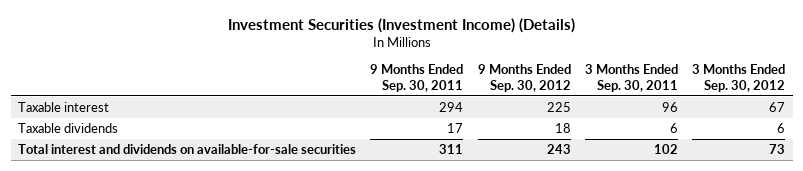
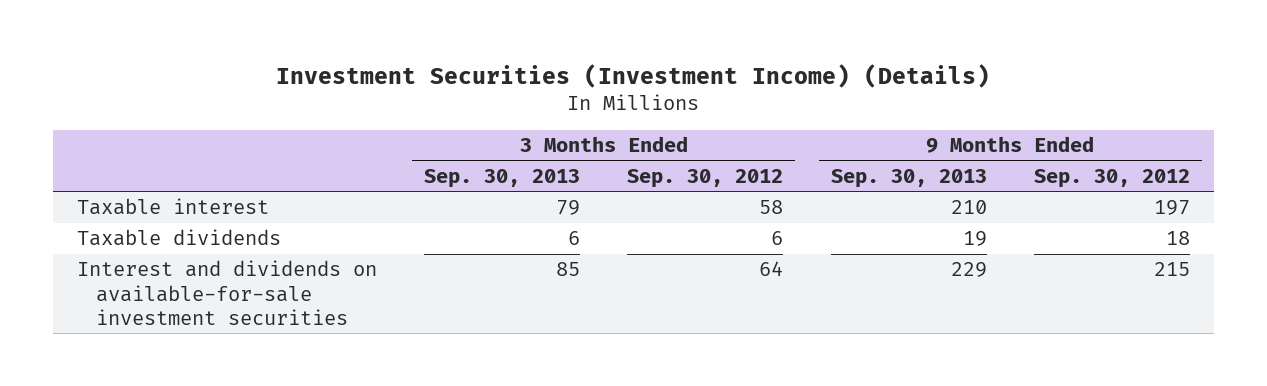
- | 9 Months Ended Sep. 30, 2011 | 9 Months Ended Sep. 30, 2012 | 3 Months Ended Sep. 30, 2011 | 3 Months Ended Sep. 30, 2012
+ | 3 Months Ended Sep. 30, 2013 | 3 Months Ended Sep. 30, 2012 | 9 Months Ended Sep. 30, 2013 | 9 Months Ended Sep. 30, 2012
- Taxable interest | 294 | 225 | 96 | 67
+ Taxable interest | 79 | 58 | 210 | 197
- Total interest and dividends on available-for-sale securities | 311 | 243 | 102 | 73
+ Interest and dividends on available-for-sale investment securities | 85 | 64 | 229 | 215

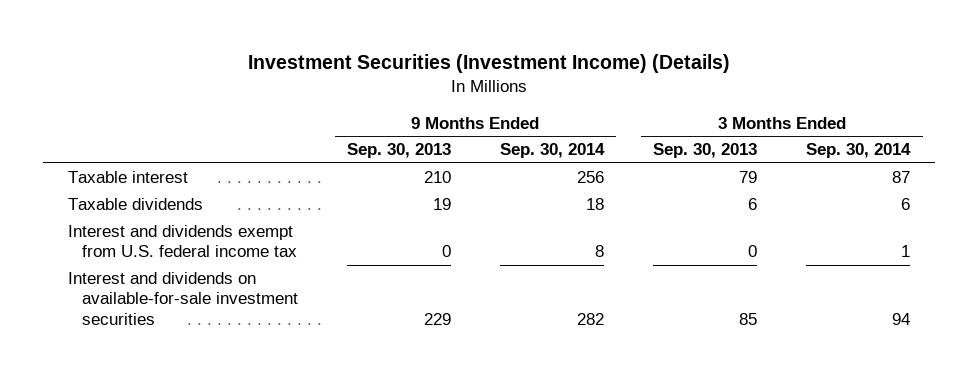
- | 3 Months Ended Sep. 30, 2013 | 3 Months Ended Sep. 30, 2012 | 9 Months Ended Sep. 30, 2013 | 9 Months Ended Sep. 30, 2012
+ | 9 Months Ended Sep. 30, 2013 | 9 Months Ended Sep. 30, 2014 | 3 Months Ended Sep. 30, 2013 | 3 Months Ended Sep. 30, 2014
+ Interest and dividends exempt from U.S. federal income tax | 0 | 8 | 0 | 1

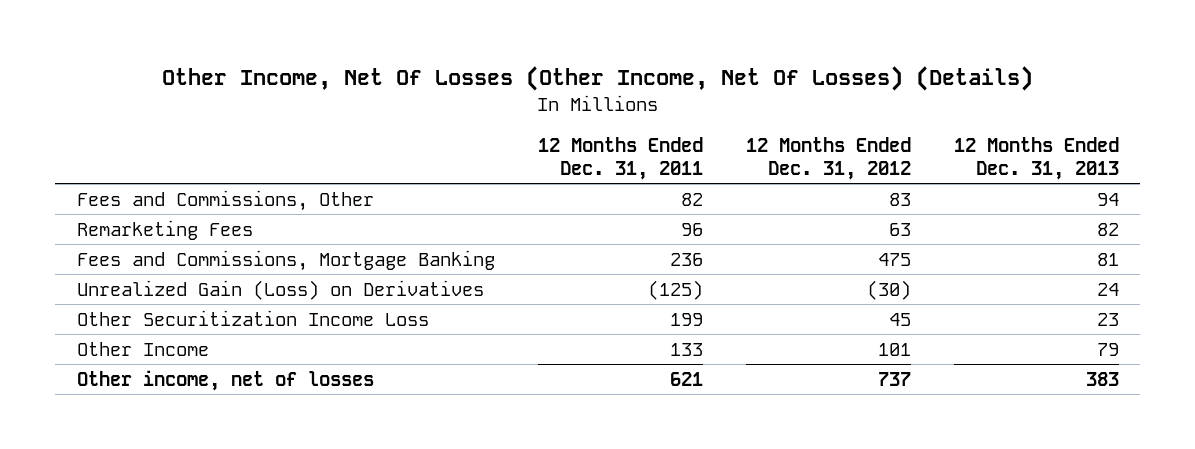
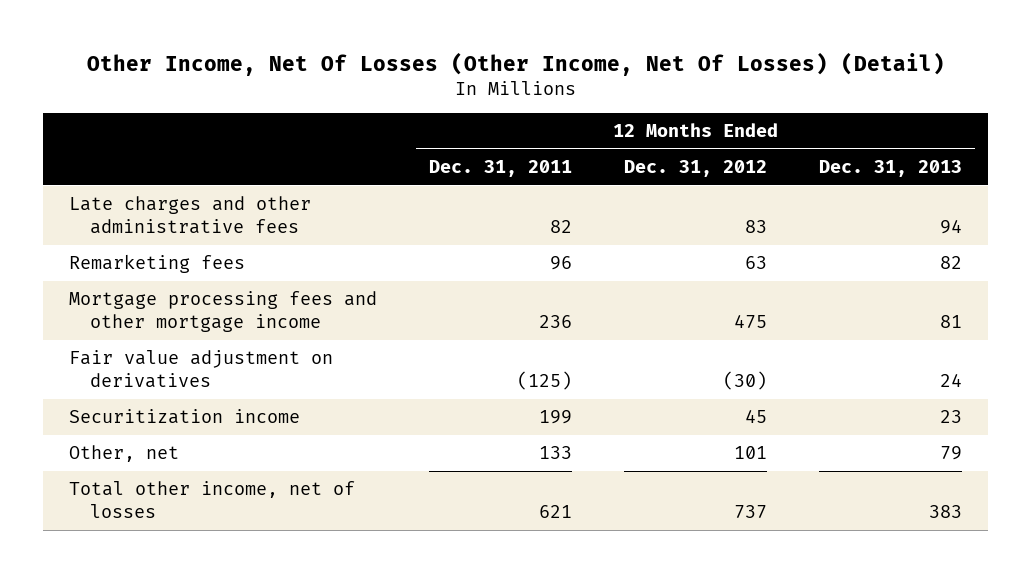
- Other Income, Net Of Losses (Other Income, Net Of Losses) (Details)
+ Other Income, Net Of Losses (Other Income, Net Of Losses) (Detail)
- Fees and Commissions, Other | 82 | 83 | 94
- Remarketing Fees | 96 | 63 | 82
- Fees and Commissions, Mortgage Banking | 236 | 475 | 81
- Unrealized Gain (Loss) on Derivatives | (125) | (30) | 24
- Other Securitization Income Loss | 199 | 45 | 23
- Other Income | 133 | 101 | 79
- Other income, net of losses | 621 | 737 | 383
+ Late charges and other administrative fees | 82 | 83 | 94
+ Remarketing fees | 96 | 63 | 82
+ Mortgage processing fees and other mortgage income | 236 | 475 | 81
+ Fair value adjustment on derivatives | (125) | (30) | 24
+ Securitization income | 199 | 45 | 23
+ Other, net | 133 | 101 | 79
+ Total other income, net of losses | 621 | 737 | 383

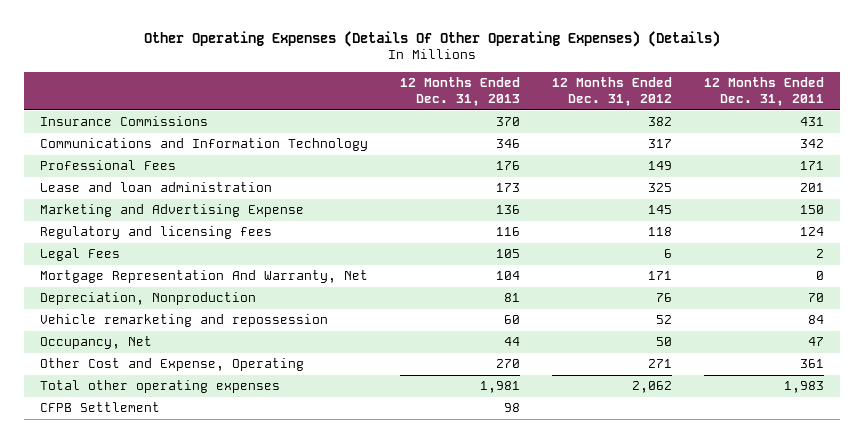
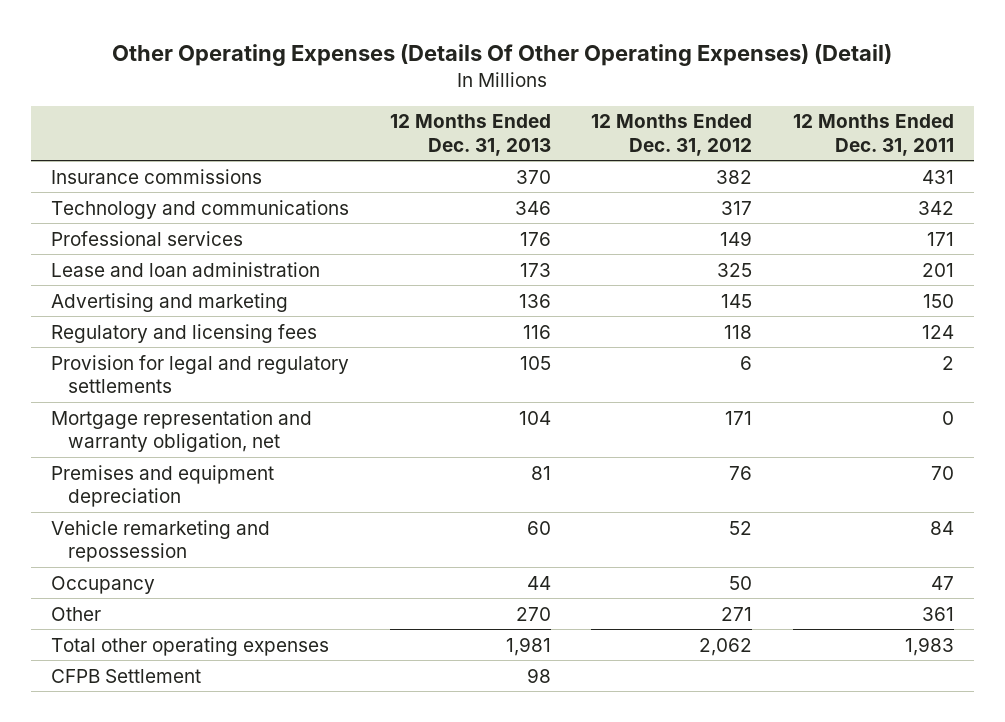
- Other Operating Expenses (Details Of Other Operating Expenses) (Details)
+ Other Operating Expenses (Details Of Other Operating Expenses) (Detail)
- Insurance Commissions | 370 | 382 | 431
- Communications and Information Technology | 346 | 317 | 342
- Professional Fees | 176 | 149 | 171
+ Insurance commissions | 370 | 382 | 431
+ Technology and communications | 346 | 317 | 342
+ Professional services | 176 | 149 | 171
- Marketing and Advertising Expense | 136 | 145 | 150
+ Advertising and marketing | 136 | 145 | 150
- Legal Fees | 105 | 6 | 2
- Mortgage Representation And Warranty, Net | 104 | 171 | 0
- Depreciation, Nonproduction | 81 | 76 | 70
+ Provision for legal and regulatory settlements | 105 | 6 | 2
+ Mortgage representation and warranty obligation, net | 104 | 171 | 0
+ Premises and equipment depreciation | 81 | 76 | 70
- Occupancy, Net | 44 | 50 | 47
- Other Cost and Expense, Operating | 270 | 271 | 361
+ Occupancy | 44 | 50 | 47
+ Other | 270 | 271 | 361

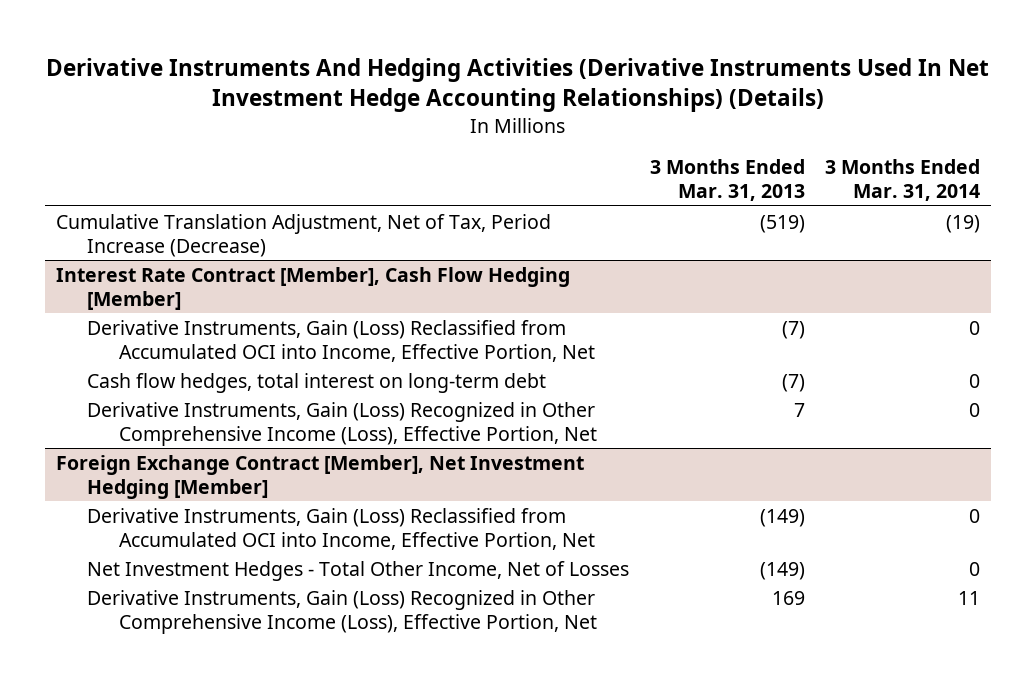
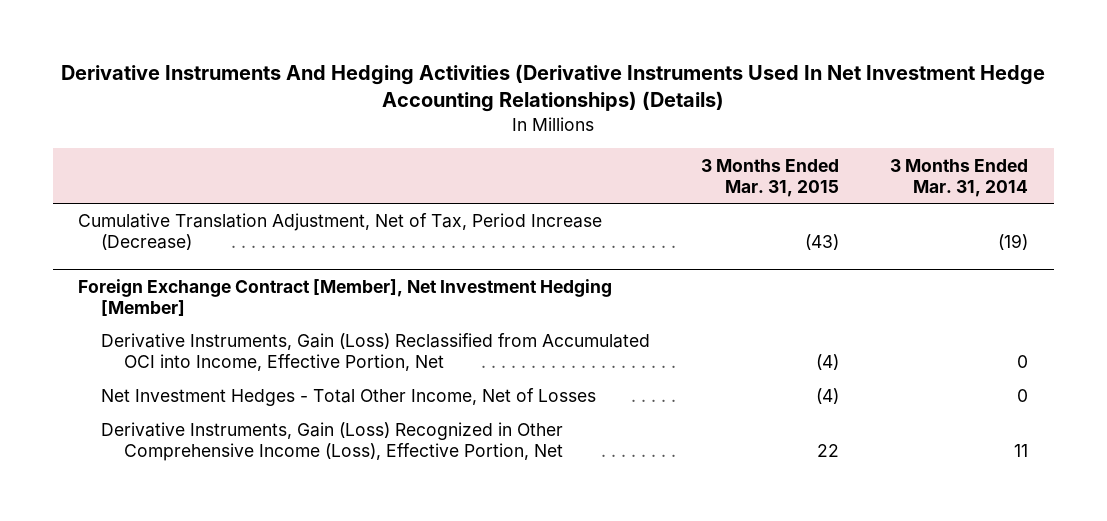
- | 3 Months Ended Mar. 31, 2013 | 3 Months Ended Mar. 31, 2014
+ | 3 Months Ended Mar. 31, 2015 | 3 Months Ended Mar. 31, 2014
- Interest Rate Contract [Member], Cash Flow Hedging [Member]
- Derivative Instruments, Gain (Loss) Reclassified from Accumulated OCI into Income, Effective Portion, Net | (7) | 0
- Cash flow hedges, total interest on long-term debt | (7) | 0
- Derivative Instruments, Gain (Loss) Recognized in Other Comprehensive Income (Loss), Effective Portion, Net | 7 | 0

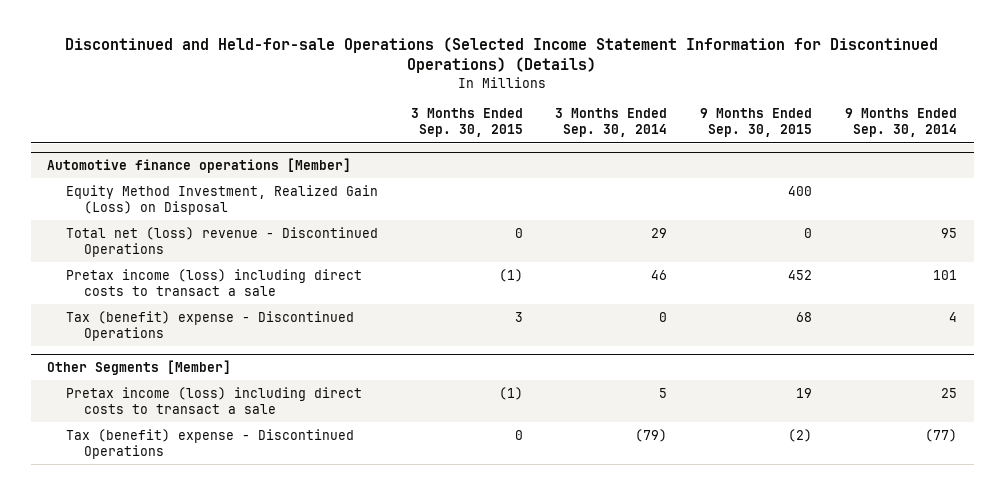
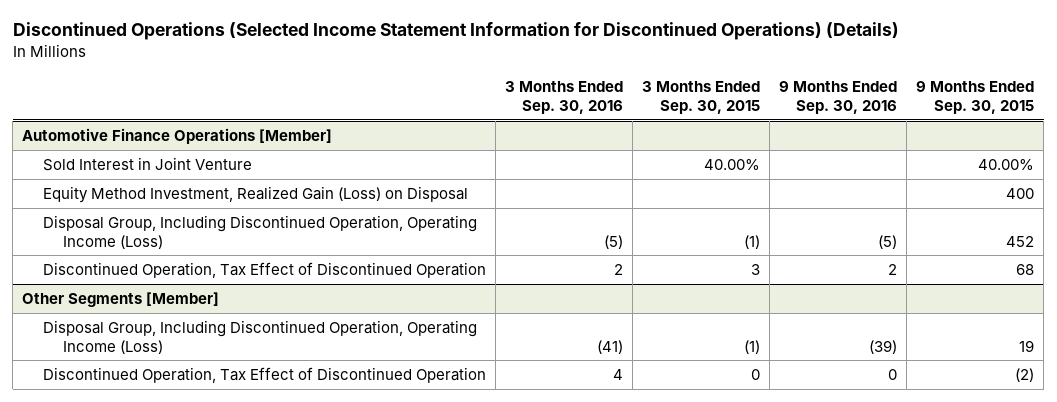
- Discontinued and Held-for-sale Operations (Selected Income Statement Information for Discontinued Operations) (Details)
+ Discontinued Operations (Selected Income Statement Information for Discontinued Operations) (Details)
- | 3 Months Ended Sep. 30, 2015 | 3 Months Ended Sep. 30, 2014 | 9 Months Ended Sep. 30, 2015 | 9 Months Ended Sep. 30, 2014
+ | 3 Months Ended Sep. 30, 2016 | 3 Months Ended Sep. 30, 2015 | 9 Months Ended Sep. 30, 2016 | 9 Months Ended Sep. 30, 2015
- Automotive finance operations [Member]
+ Automotive Finance Operations [Member]
+ Sold Interest in Joint Venture | | 40.00% | | 40.00%
- Total net (loss) revenue - Discontinued Operations | 0 | 29 | 0 | 95
- Pretax income (loss) including direct costs to transact a sale | (1) | 46 | 452 | 101
- Tax (benefit) expense - Discontinued Operations | 3 | 0 | 68 | 4
+ Disposal Group, Including Discontinued Operation, Operating Income (Loss) | (5) | (1) | (5) | 452
+ Discontinued Operation, Tax Effect of Discontinued Operation | 2 | 3 | 2 | 68
@ Other Segments [Member]
- Pretax income (loss) including direct costs to transact a sale | (1) | 5 | 19 | 25
- Tax (benefit) expense - Discontinued Operations | 0 | (79) | (2) | (77)
+ Disposal Group, Including Discontinued Operation, Operating Income (Loss) | (41) | (1) | (39) | 19
+ Discontinued Operation, Tax Effect of Discontinued Operation | 4 | 0 | 0 | (2)

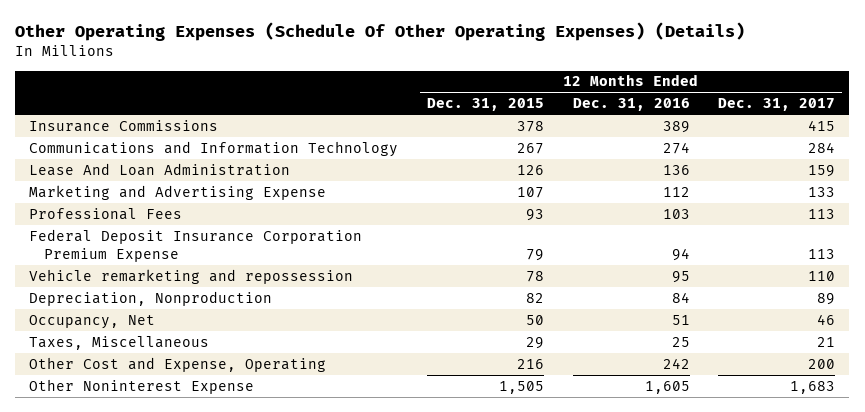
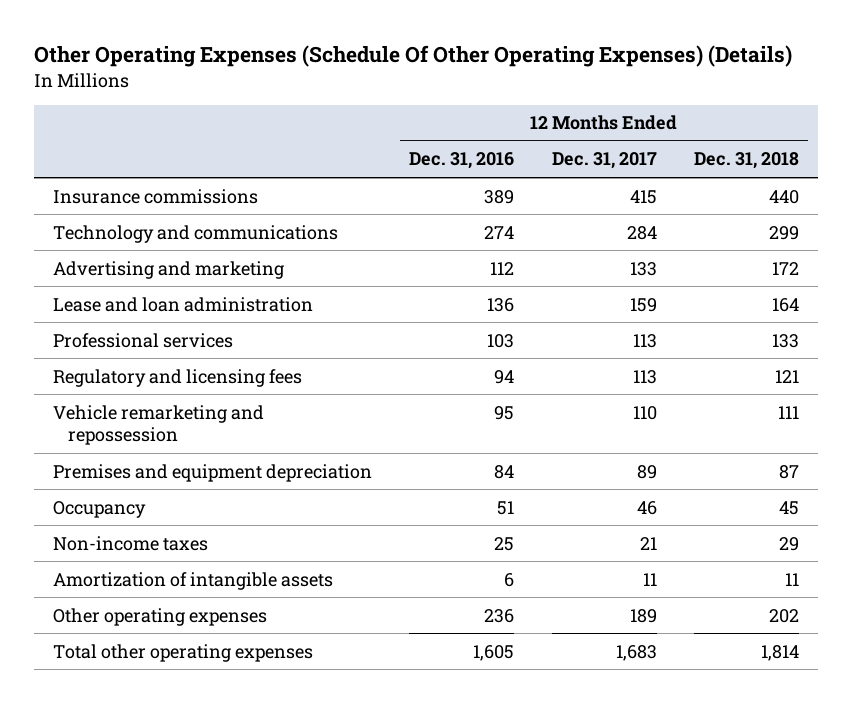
- | 12 Months Ended Dec. 31, 2015 | 12 Months Ended Dec. 31, 2016 | 12 Months Ended Dec. 31, 2017
+ | 12 Months Ended Dec. 31, 2016 | 12 Months Ended Dec. 31, 2017 | 12 Months Ended Dec. 31, 2018
- Insurance Commissions | 378 | 389 | 415
- Communications and Information Technology | 267 | 274 | 284
- Lease And Loan Administration | 126 | 136 | 159
- Marketing and Advertising Expense | 107 | 112 | 133
- Professional Fees | 93 | 103 | 113
- Federal Deposit Insurance Corporation Premium Expense | 79 | 94 | 113
+ Insurance commissions | 389 | 415 | 440
+ Technology and communications | 274 | 284 | 299
+ Advertising and marketing | 112 | 133 | 172
+ Lease and loan administration | 136 | 159 | 164
+ Professional services | 103 | 113 | 133
+ Regulatory and licensing fees | 94 | 113 | 121
- Depreciation, Nonproduction | 82 | 84 | 89
- Occupancy, Net | 50 | 51 | 46
- Taxes, Miscellaneous | 29 | 25 | 21
- Other Cost and Expense, Operating | 216 | 242 | 200
- Other Noninterest Expense | 1,505 | 1,605 | 1,683
+ Premises and equipment depreciation | 84 | 89 | 87
+ Occupancy | 51 | 46 | 45
+ Non-income taxes | 25 | 21 | 29
+ Amortization of intangible assets | 6 | 11 | 11
+ Other operating expenses | 236 | 189 | 202
+ Total other operating expenses | 1,605 | 1,683 | 1,814

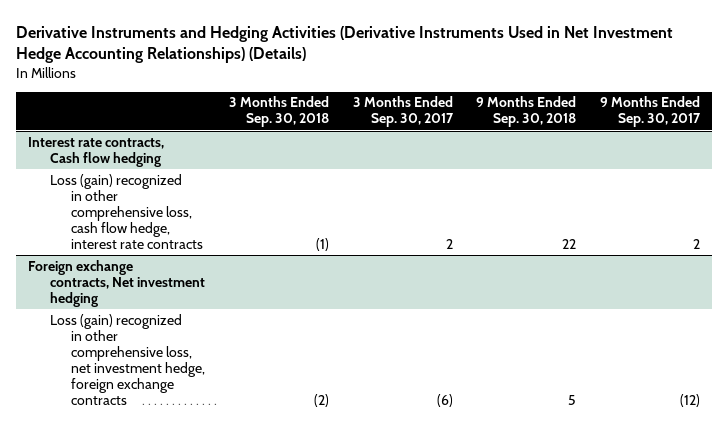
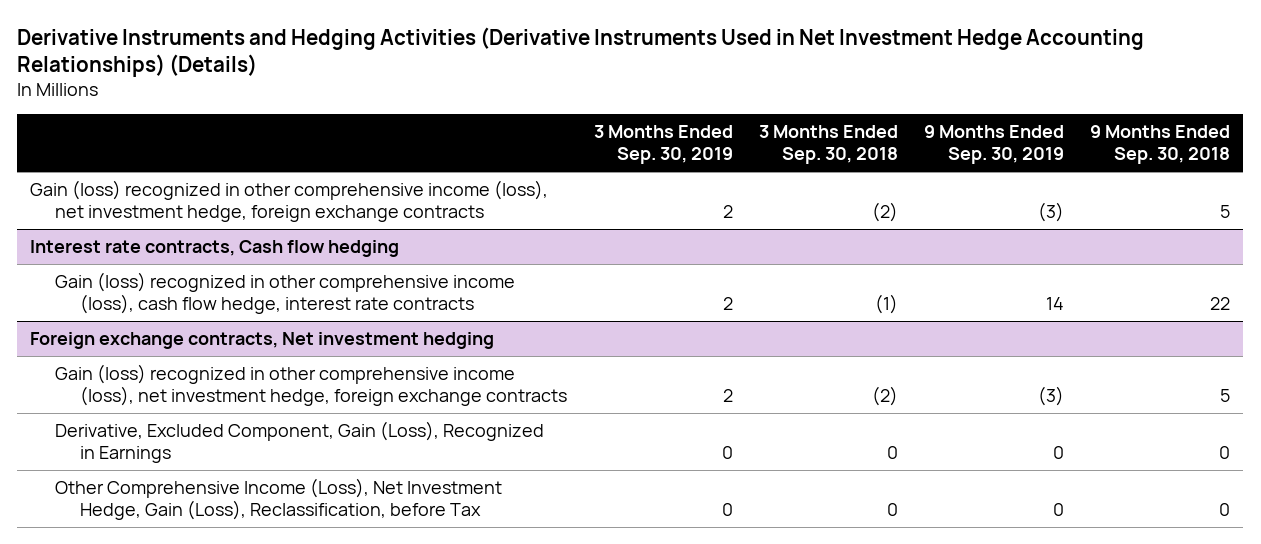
- | 3 Months Ended Sep. 30, 2018 | 3 Months Ended Sep. 30, 2017 | 9 Months Ended Sep. 30, 2018 | 9 Months Ended Sep. 30, 2017
+ | 3 Months Ended Sep. 30, 2019 | 3 Months Ended Sep. 30, 2018 | 9 Months Ended Sep. 30, 2019 | 9 Months Ended Sep. 30, 2018
+ Gain (loss) recognized in other comprehensive income (loss), net investment hedge, foreign exchange contracts | 2 | (2) | (3) | 5
@ Interest rate contracts, Cash flow hedging
- Loss (gain) recognized in other comprehensive loss, cash flow hedge, interest rate contracts | (1) | 2 | 22 | 2
+ Gain (loss) recognized in other comprehensive income (loss), cash flow hedge, interest rate contracts | 2 | (1) | 14 | 22
@ Foreign exchange contracts, Net investment hedging
- Loss (gain) recognized in other comprehensive loss, net investment hedge, foreign exchange contracts | (2) | (6) | 5 | (12)
+ Gain (loss) recognized in other comprehensive income (loss), net investment hedge, foreign exchange contracts | 2 | (2) | (3) | 5
+ Derivative, Excluded Component, Gain (Loss), Recognized in Earnings | 0 | 0 | 0 | 0
+ Other Comprehensive Income (Loss), Net Investment Hedge, Gain (Loss), Reclassification, before Tax | 0 | 0 | 0 | 0

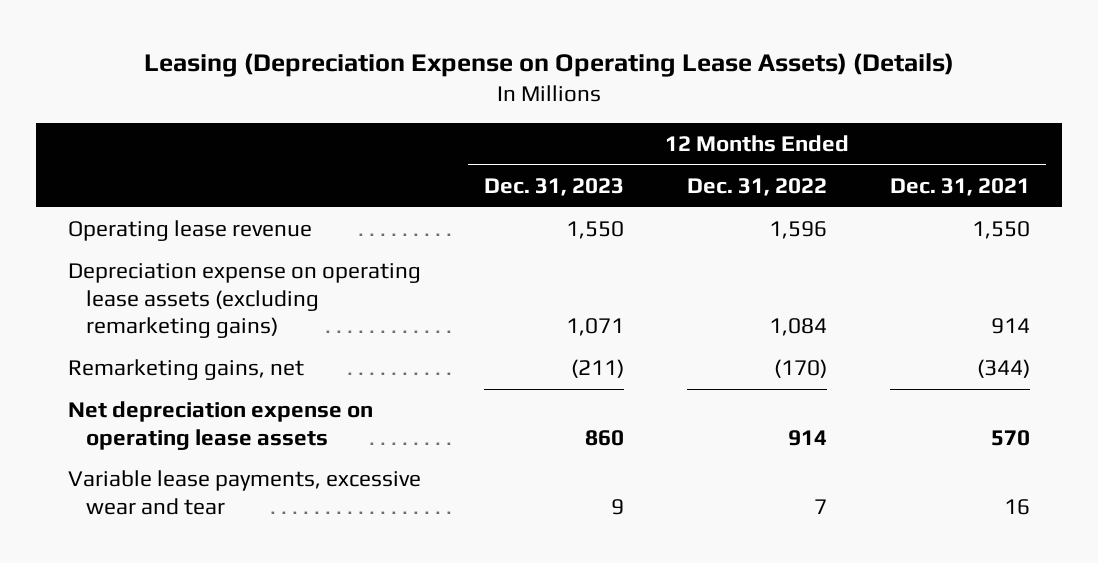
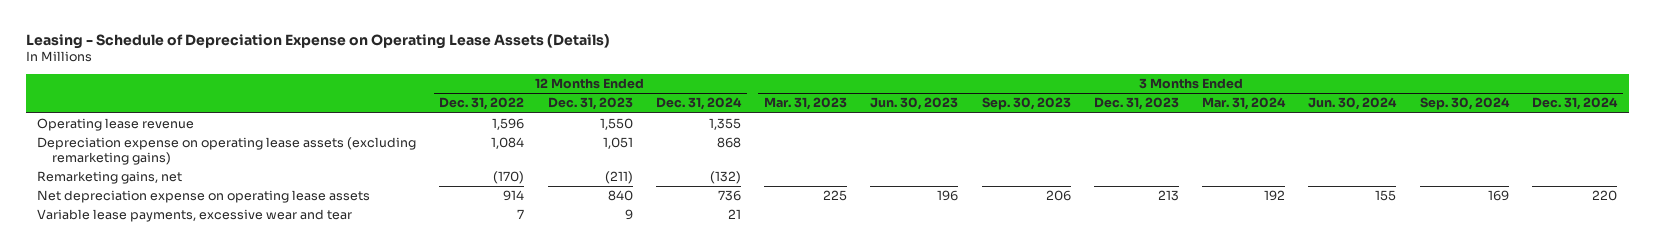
- Leasing (Depreciation Expense on Operating Lease Assets) (Details)
+ Leasing - Schedule of Depreciation Expense on Operating Lease Assets (Details)
- | 12 Months Ended Dec. 31, 2023 | 12 Months Ended Dec. 31, 2022 | 12 Months Ended Dec. 31, 2021
+ | 12 Months Ended Dec. 31, 2022 | 12 Months Ended Dec. 31, 2023 | 12 Months Ended Dec. 31, 2024 | 3 Months Ended Mar. 31, 2023 | 3 Months Ended Jun. 30, 2023 | 3 Months Ended Sep. 30, 2023 | 3 Months Ended Dec. 31, 2023 | 3 Months Ended Mar. 31, 2024 | 3 Months Ended Jun. 30, 2024 | 3 Months Ended Sep. 30, 2024 | 3 Months Ended Dec. 31, 2024
- Depreciation expense on operating lease assets (excluding remarketing gains) | 1,071 | 1,084 | 914
+ Depreciation expense on operating lease assets (excluding remarketing gains) | 1,084 | 1,051 | 868 | | | | | | | |
- Net depreciation expense on operating lease assets | 860 | 914 | 570
+ Net depreciation expense on operating lease assets | 914 | 840 | 736 | 225 | 196 | 206 | 213 | 192 | 155 | 169 | 220

